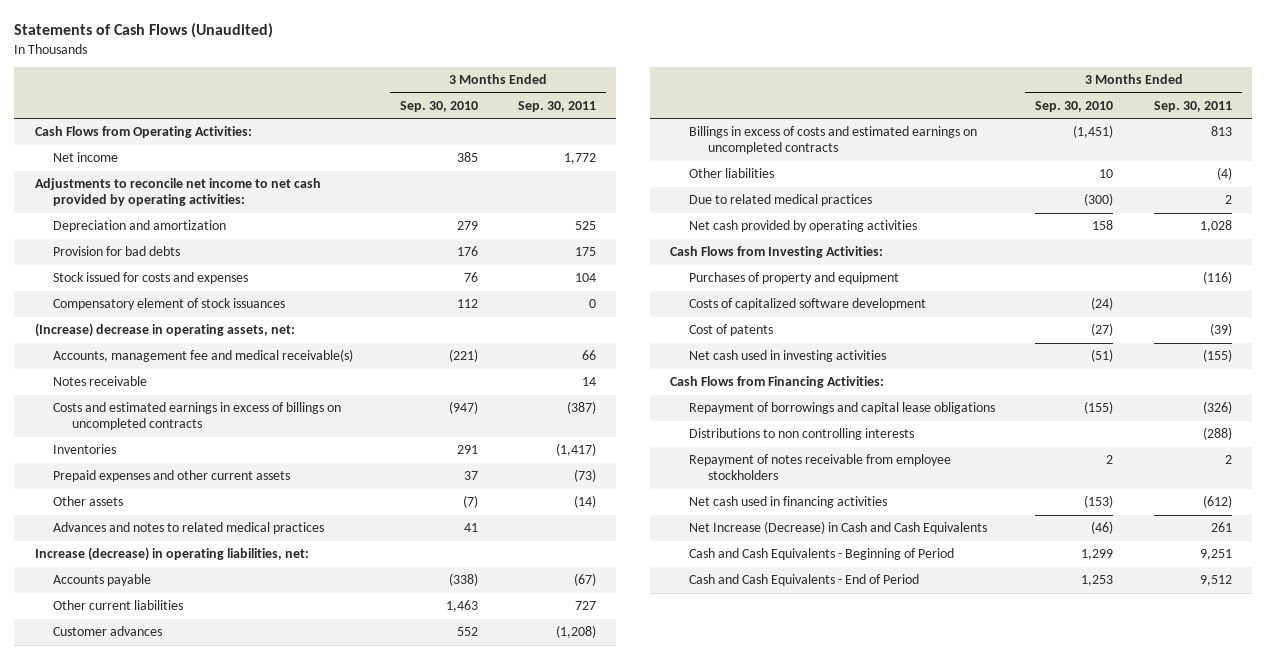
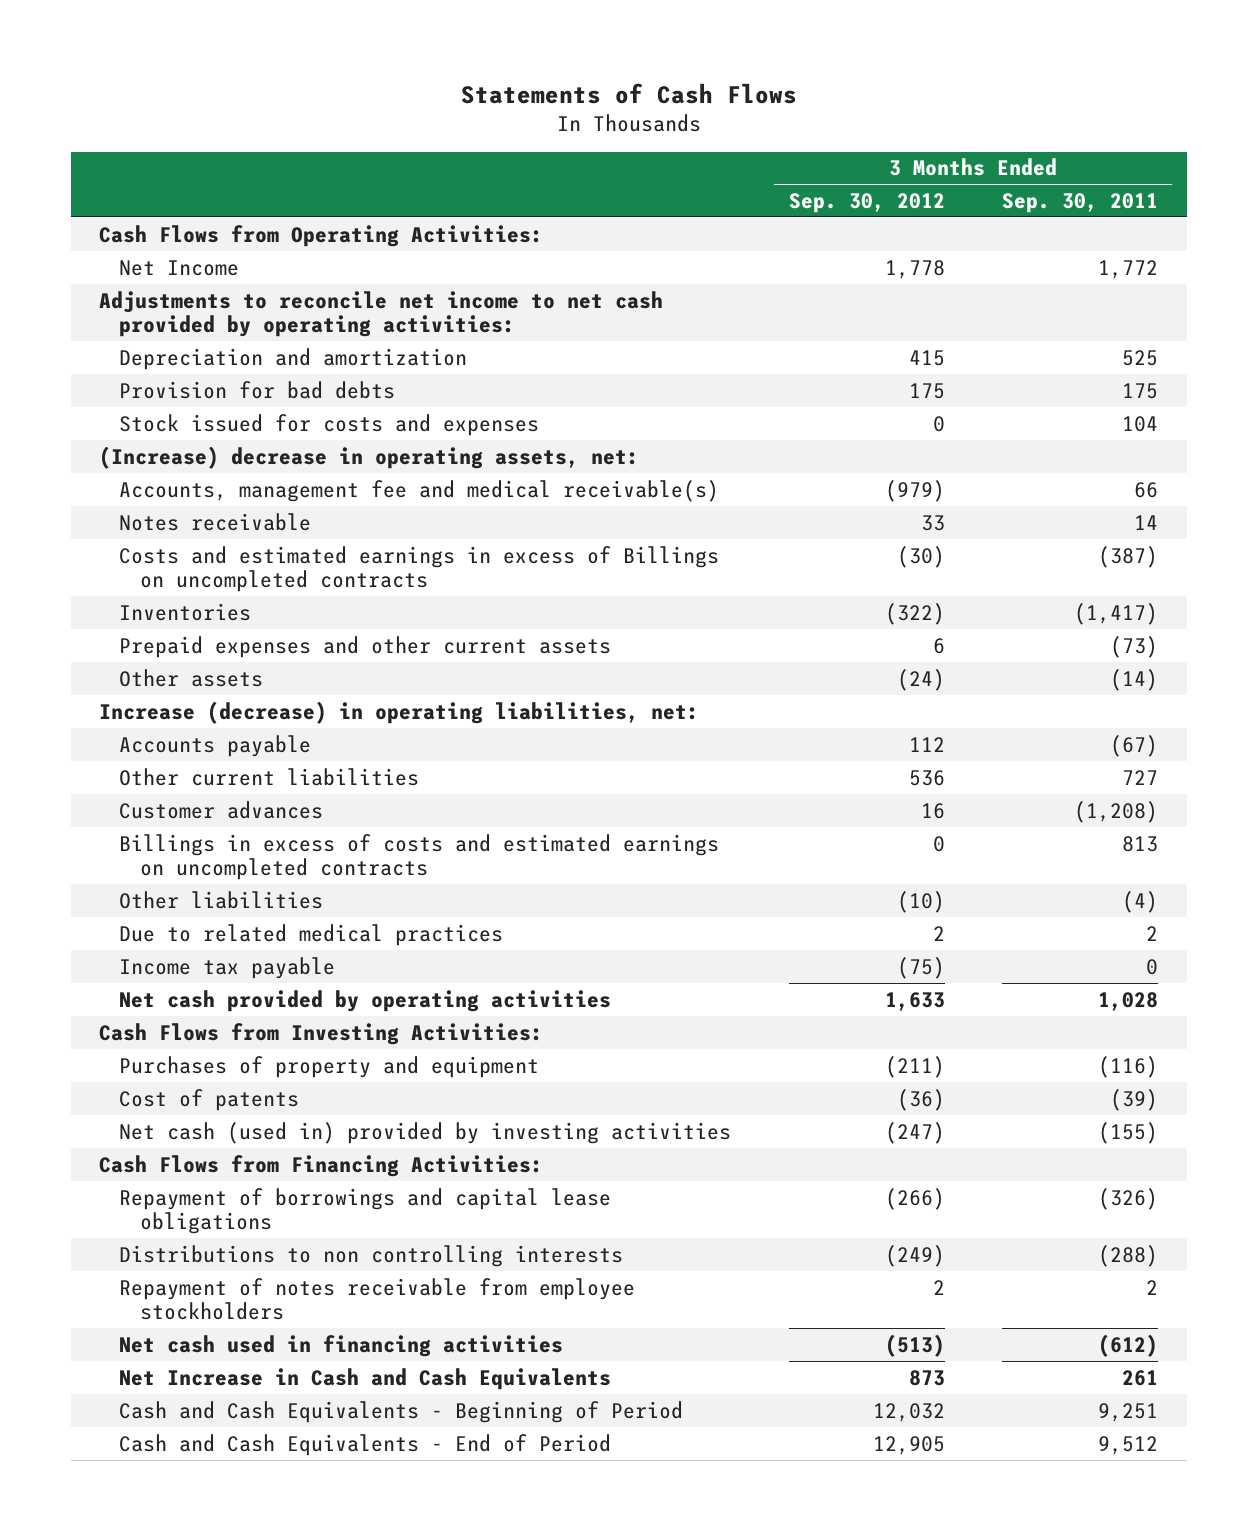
- Statements of Cash Flows (Unaudited)
+ Statements of Cash Flows
- | 3 Months Ended Sep. 30, 2010 | 3 Months Ended Sep. 30, 2011
+ | 3 Months Ended Sep. 30, 2012 | 3 Months Ended Sep. 30, 2011
- Net income | 385 | 1,772
+ Net Income | 1,778 | 1,772
- Compensatory element of stock issuances | 112 | 0
- Costs and estimated earnings in excess of billings on uncompleted contracts | (947) | (387)
+ Costs and estimated earnings in excess of Billings on uncompleted contracts | (30) | (387)
- Advances and notes to related medical practices | 41 |
+ Income tax payable | (75) | 0
- Costs of capitalized software development | (24) |
- Net cash used in investing activities | (51) | (155)
+ Net cash (used in) provided by investing activities | (247) | (155)
- Net Increase (Decrease) in Cash and Cash Equivalents | (46) | 261
+ Net Increase in Cash and Cash Equivalents | 873 | 261

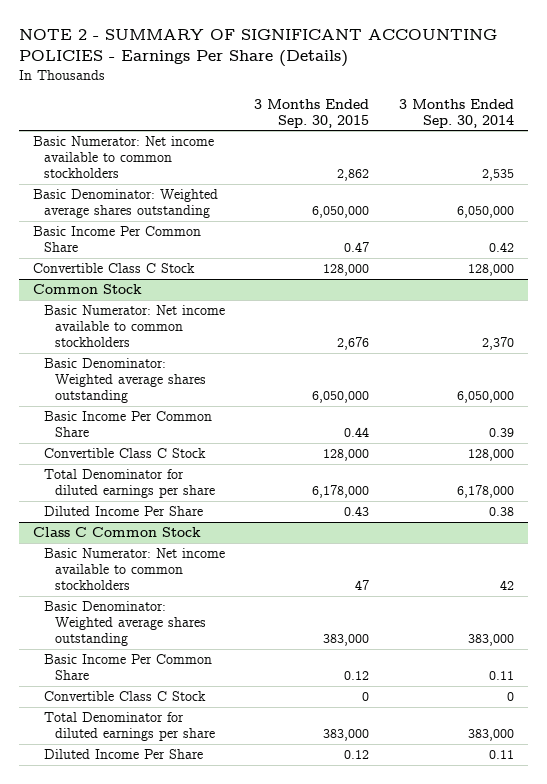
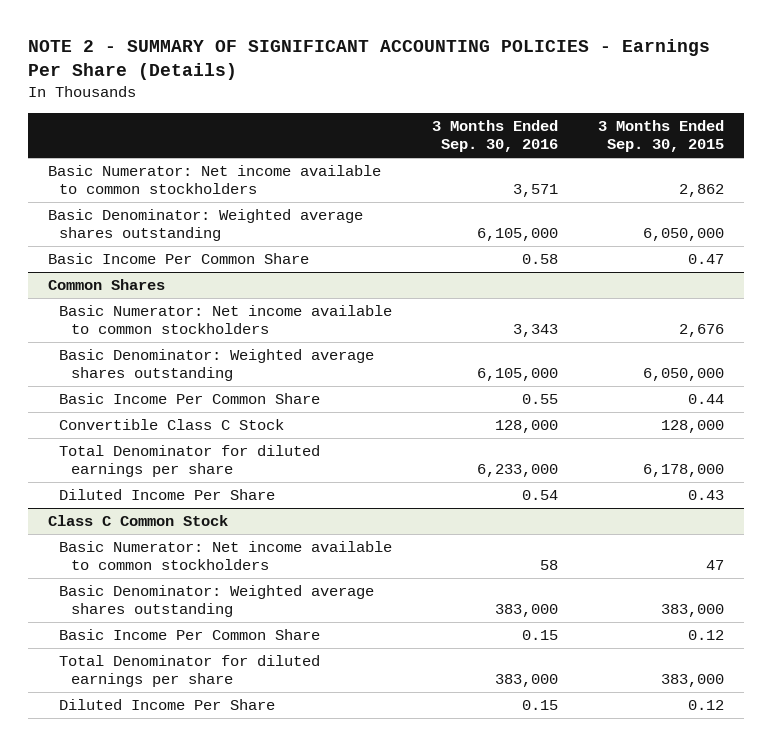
- | 3 Months Ended Sep. 30, 2015 | 3 Months Ended Sep. 30, 2014
+ | 3 Months Ended Sep. 30, 2016 | 3 Months Ended Sep. 30, 2015
- Convertible Class C Stock | 128,000 | 128,000
- Common Stock
+ Common Shares
@ Class C Common Stock
- Convertible Class C Stock | 0 | 0

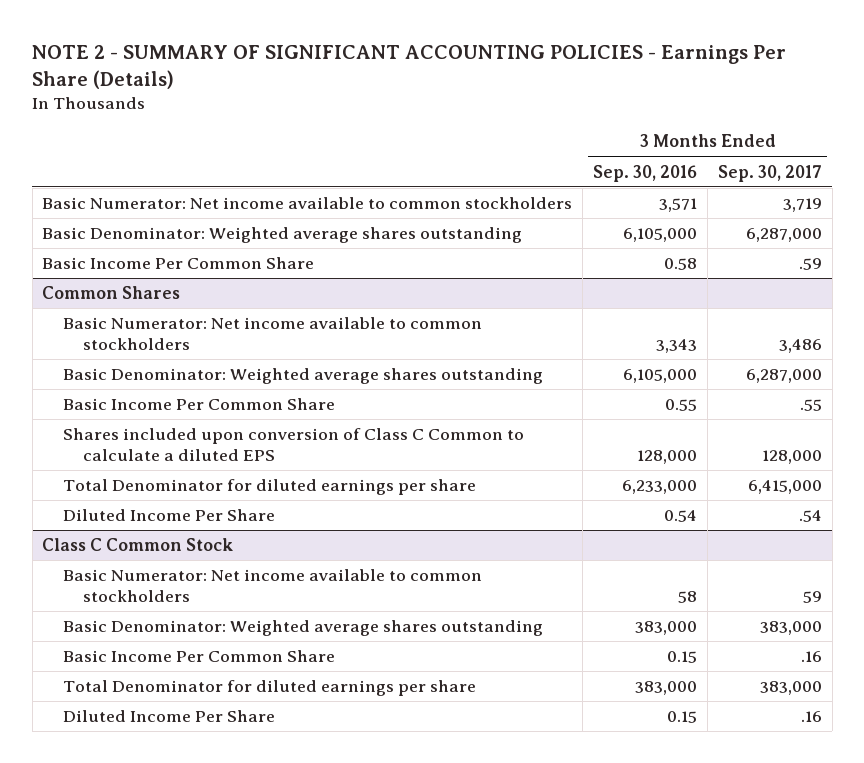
- | 3 Months Ended Sep. 30, 2016 | 3 Months Ended Sep. 30, 2015
+ | 3 Months Ended Sep. 30, 2016 | 3 Months Ended Sep. 30, 2017
@ Common Shares
- Convertible Class C Stock | 128,000 | 128,000
+ Shares included upon conversion of Class C Common to calculate a diluted EPS | 128,000 | 128,000

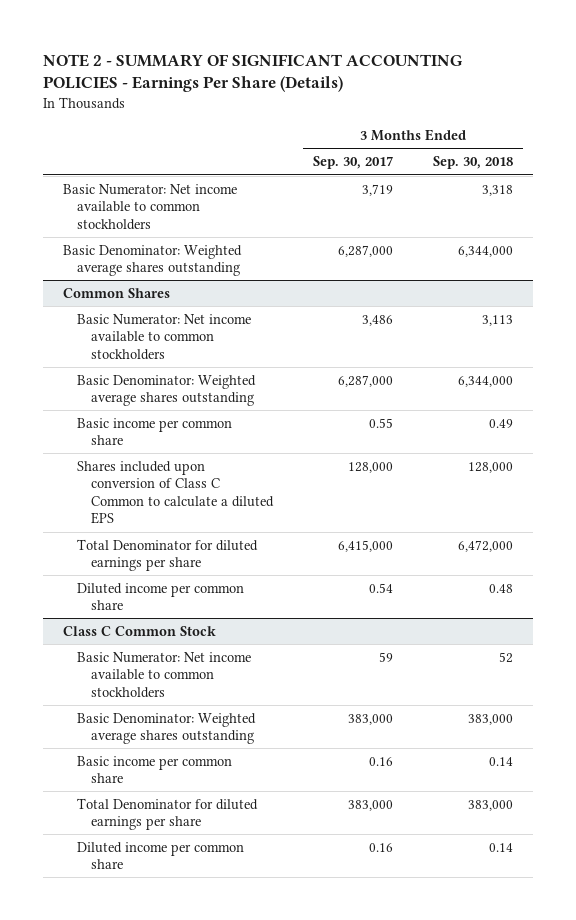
- | 3 Months Ended Sep. 30, 2016 | 3 Months Ended Sep. 30, 2017
+ | 3 Months Ended Sep. 30, 2017 | 3 Months Ended Sep. 30, 2018
- Basic Income Per Common Share | 0.58 | .59
@ Common Shares
- Basic Income Per Common Share | 0.55 | .55
+ Basic income per common share | 0.55 | 0.49
- Diluted Income Per Share | 0.54 | .54
+ Diluted income per common share | 0.54 | 0.48
@ Class C Common Stock
- Basic Income Per Common Share | 0.15 | .16
+ Basic income per common share | 0.16 | 0.14
- Diluted Income Per Share | 0.15 | .16
+ Diluted income per common share | 0.16 | 0.14

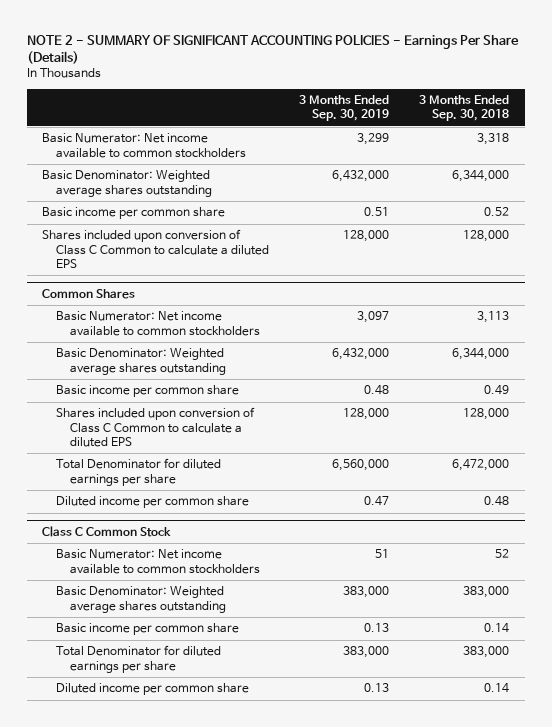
- | 3 Months Ended Sep. 30, 2017 | 3 Months Ended Sep. 30, 2018
+ | 3 Months Ended Sep. 30, 2019 | 3 Months Ended Sep. 30, 2018
+ Basic income per common share | 0.51 | 0.52
+ Shares included upon conversion of Class C Common to calculate a diluted EPS | 128,000 | 128,000

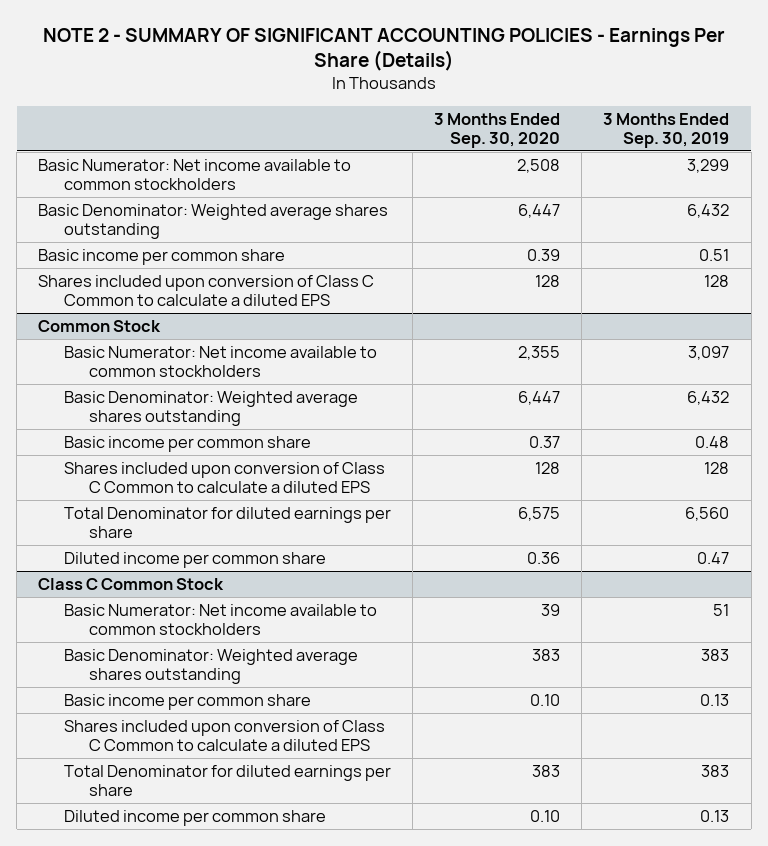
- | 3 Months Ended Sep. 30, 2019 | 3 Months Ended Sep. 30, 2018
+ | 3 Months Ended Sep. 30, 2020 | 3 Months Ended Sep. 30, 2019
- Basic Denominator: Weighted average shares outstanding | 6,432,000 | 6,344,000
+ Basic Denominator: Weighted average shares outstanding | 6,447 | 6,432
- Shares included upon conversion of Class C Common to calculate a diluted EPS | 128,000 | 128,000
- Common Shares
+ Shares included upon conversion of Class C Common to calculate a diluted EPS | 128 | 128
+ Common Stock
- Basic Denominator: Weighted average shares outstanding | 6,432,000 | 6,344,000
+ Basic Denominator: Weighted average shares outstanding | 6,447 | 6,432
- Shares included upon conversion of Class C Common to calculate a diluted EPS | 128,000 | 128,000
- Total Denominator for diluted earnings per share | 6,560,000 | 6,472,000
+ Shares included upon conversion of Class C Common to calculate a diluted EPS | 128 | 128
+ Total Denominator for diluted earnings per share | 6,575 | 6,560
@ Class C Common Stock
- Basic Denominator: Weighted average shares outstanding | 383,000 | 383,000
+ Basic Denominator: Weighted average shares outstanding | 383 | 383
- Total Denominator for diluted earnings per share | 383,000 | 383,000
+ Shares included upon conversion of Class C Common to calculate a diluted EPS
+ Total Denominator for diluted earnings per share | 383 | 383

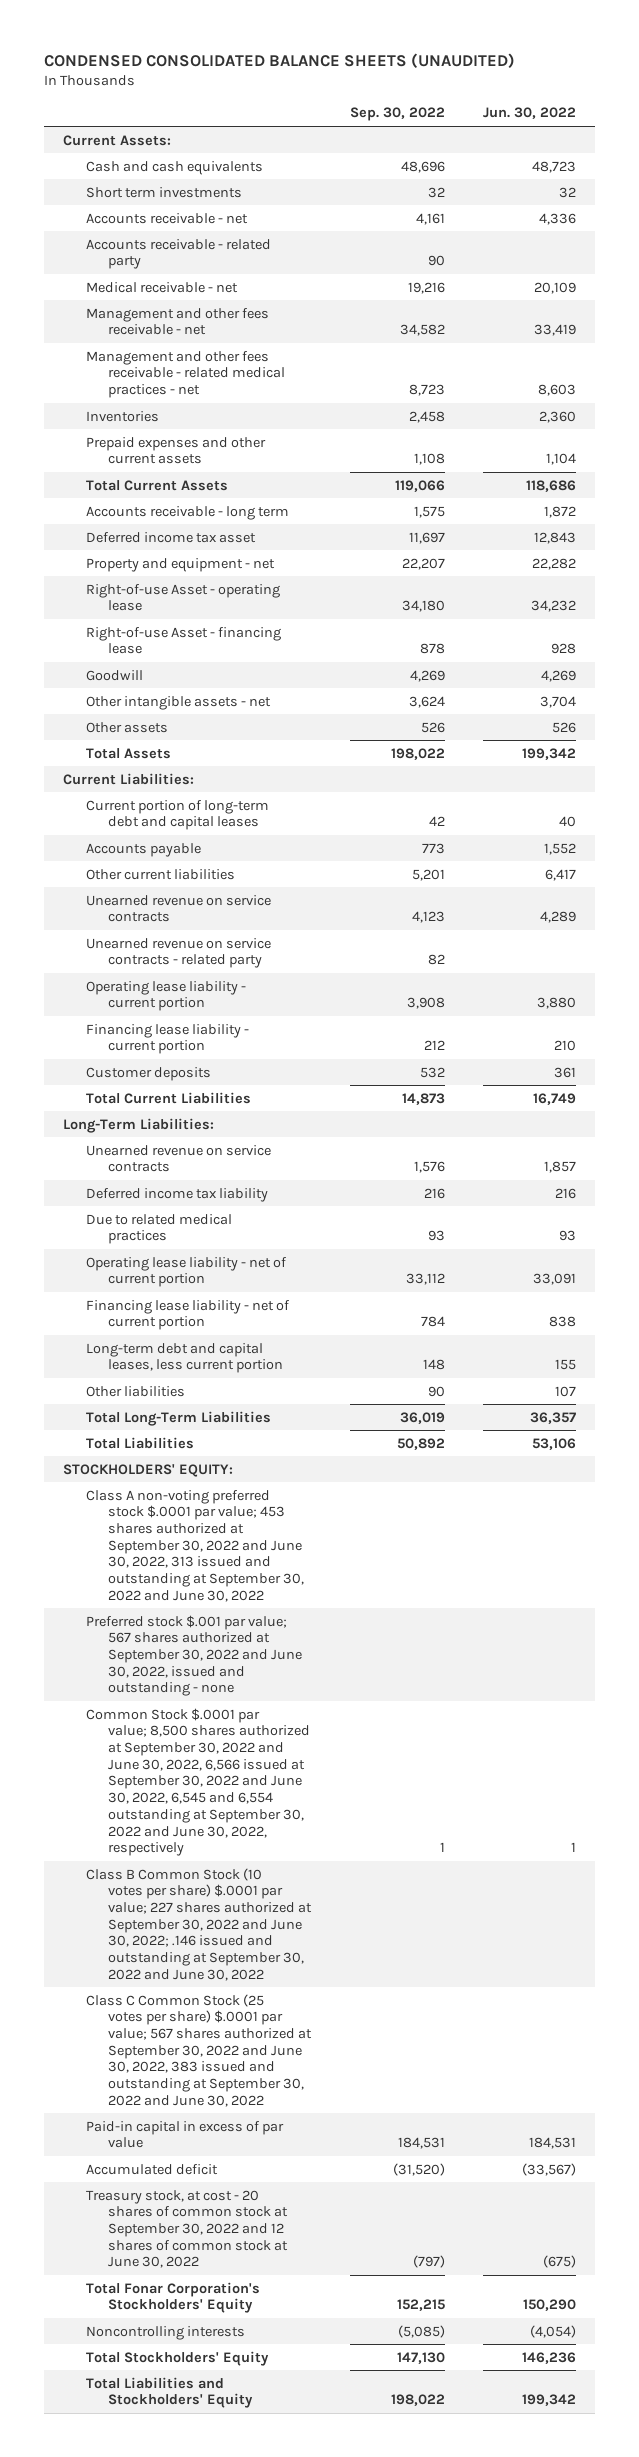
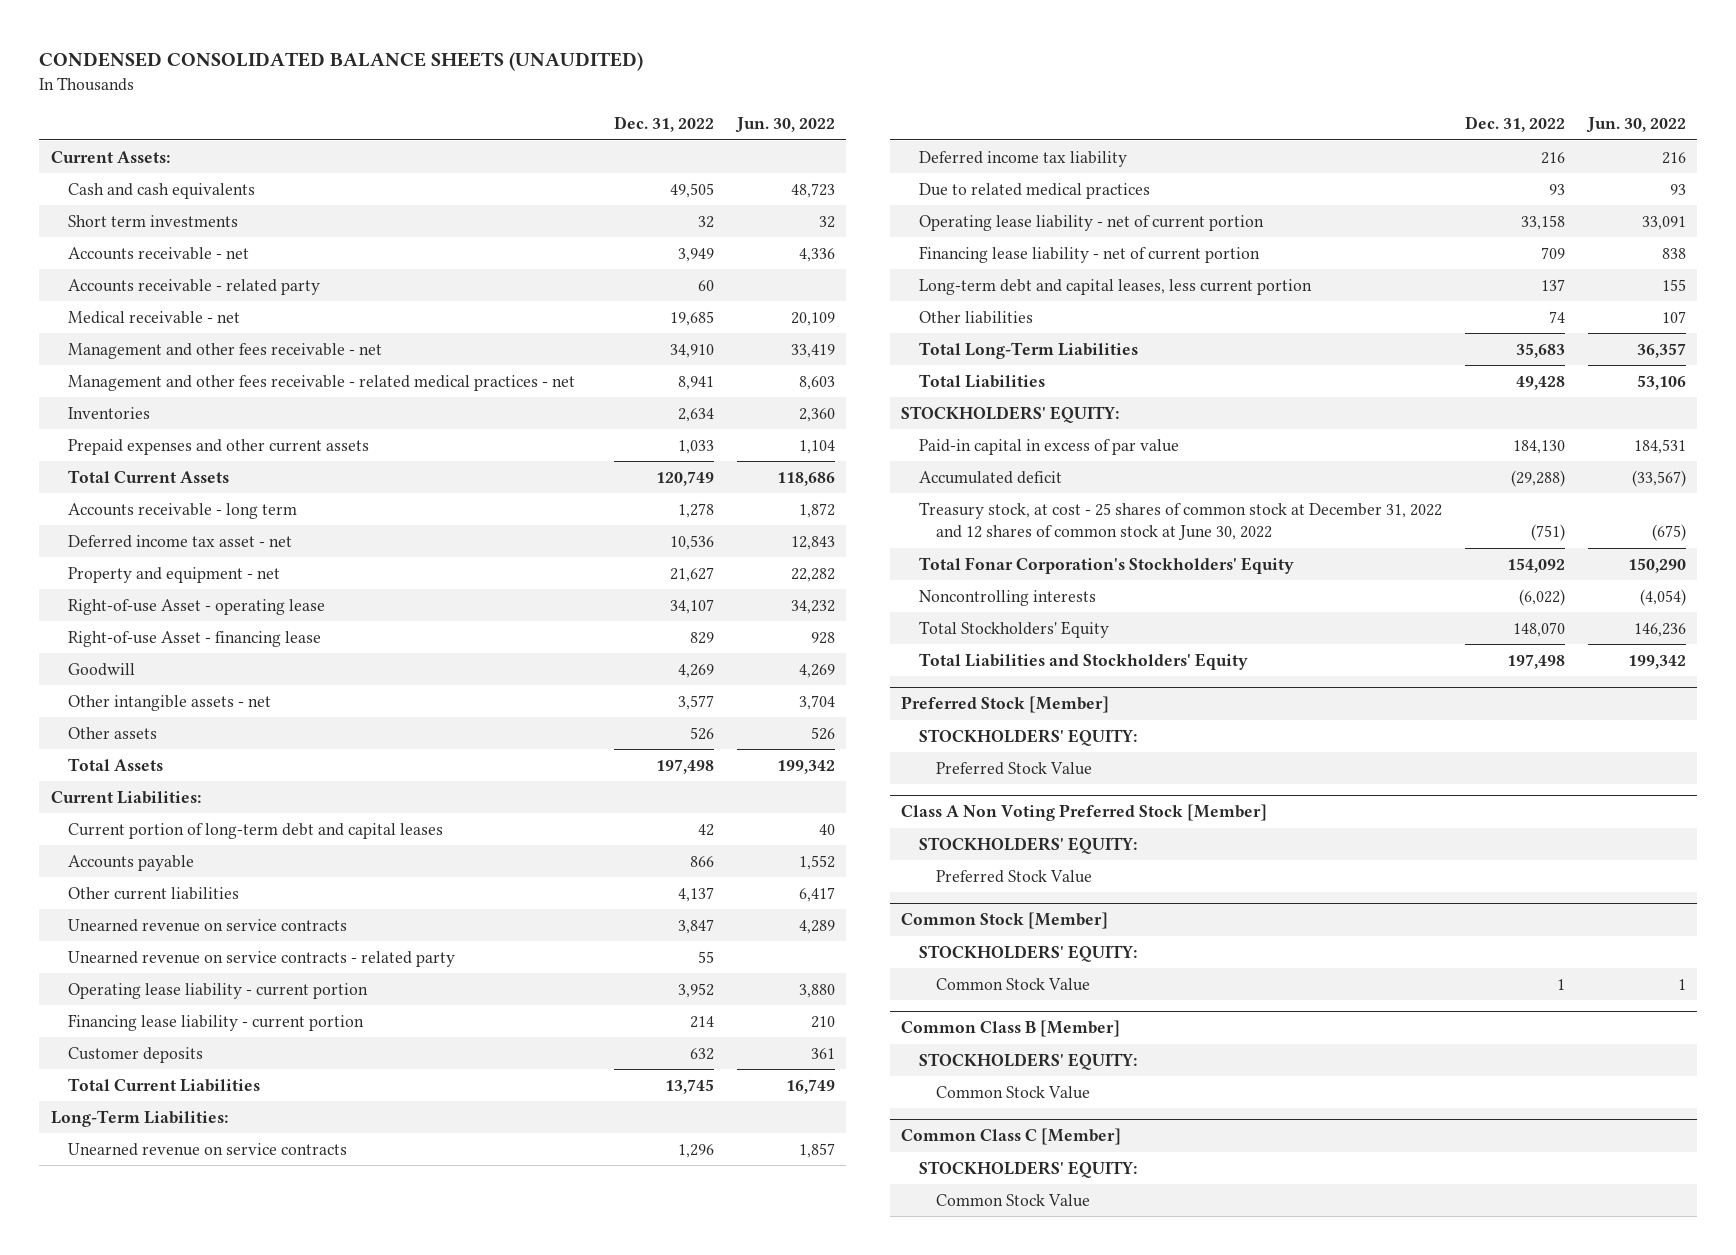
- | Sep. 30, 2022 | Jun. 30, 2022
+ | Dec. 31, 2022 | Jun. 30, 2022
- Deferred income tax asset | 11,697 | 12,843
+ Deferred income tax asset - net | 10,536 | 12,843
- Class A non-voting preferred stock $.0001 par value; 453 shares authorized at September 30, 2022 and June 30, 2022, 313 issued and outstanding at September 30, 2022 and June 30, 2022
- Preferred stock $.001 par value; 567 shares authorized at September 30, 2022 and June 30, 2022, issued and outstanding - none
- Common Stock $.0001 par value; 8,500 shares authorized at September 30, 2022 and June 30, 2022, 6,566 issued at September 30, 2022 and June 30, 2022, 6,545 and 6,554 outstanding at September 30, 2022 and June 30, 2022, respectively | 1 | 1
- Class B Common Stock (10 votes per share) $.0001 par value; 227 shares authorized at September 30, 2022 and June 30, 2022; .146 issued and outstanding at September 30, 2022 and June 30, 2022
- Class C Common Stock (25 votes per share) $.0001 par value; 567 shares authorized at September 30, 2022 and June 30, 2022, 383 issued and outstanding at September 30, 2022 and June 30, 2022
- Treasury stock, at cost - 20 shares of common stock at September 30, 2022 and 12 shares of common stock at June 30, 2022 | (797) | (675)
+ Treasury stock, at cost - 25 shares of common stock at December 31, 2022 and 12 shares of common stock at June 30, 2022 | (751) | (675)
+ Preferred Stock [Member]
+ STOCKHOLDERS' EQUITY:
+ Preferred Stock Value
+ Class A Non Voting Preferred Stock [Member]
+ STOCKHOLDERS' EQUITY:
+ Preferred Stock Value
+ Common Stock [Member]
+ STOCKHOLDERS' EQUITY:
+ Common Stock Value | 1 | 1
+ Common Class B [Member]
+ STOCKHOLDERS' EQUITY:
+ Common Stock Value
+ Common Class C [Member]
+ STOCKHOLDERS' EQUITY:
+ Common Stock Value

